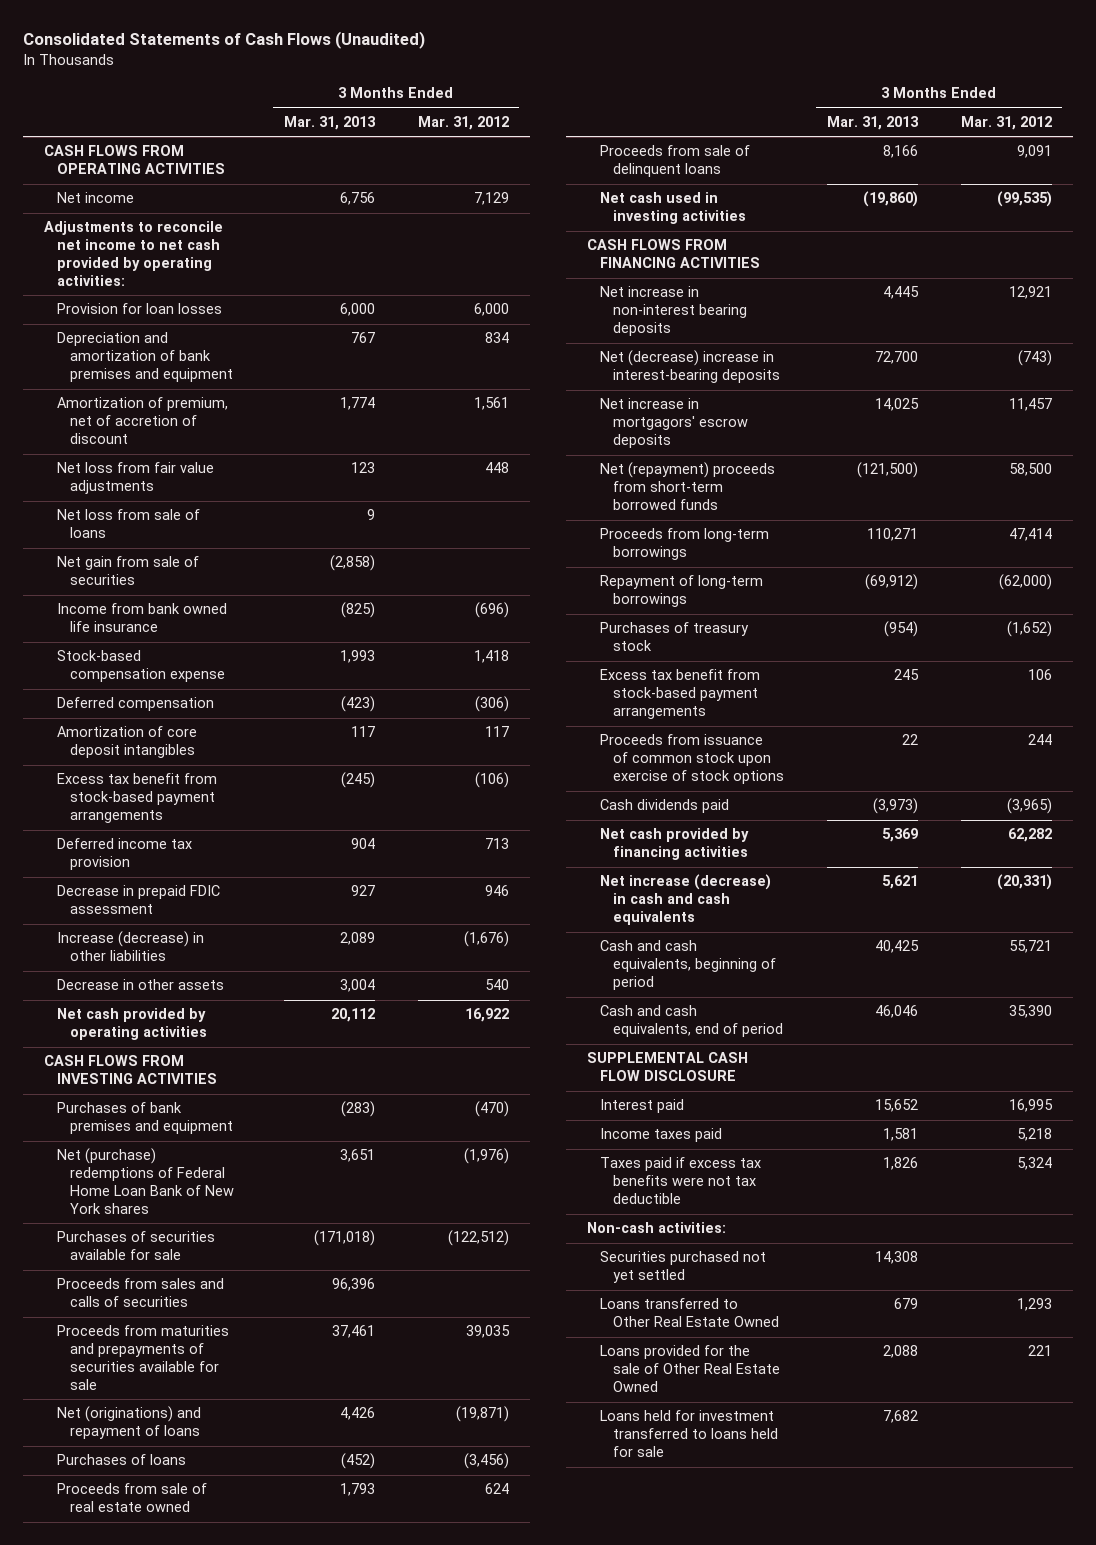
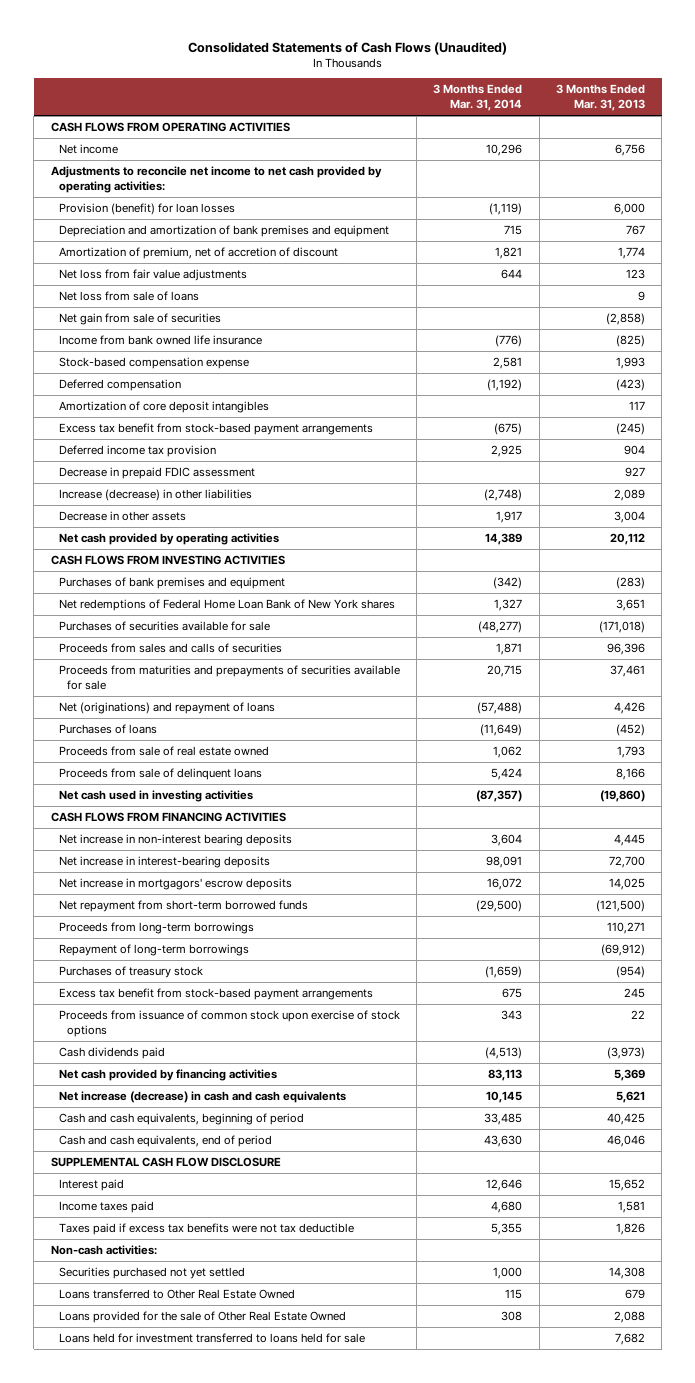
- | 3 Months Ended Mar. 31, 2013 | 3 Months Ended Mar. 31, 2012
+ | 3 Months Ended Mar. 31, 2014 | 3 Months Ended Mar. 31, 2013
- Provision for loan losses | 6,000 | 6,000
+ Provision (benefit) for loan losses | (1,119) | 6,000
- Net (purchase) redemptions of Federal Home Loan Bank of New York shares | 3,651 | (1,976)
+ Net redemptions of Federal Home Loan Bank of New York shares | 1,327 | 3,651
- Net (decrease) increase in interest-bearing deposits | 72,700 | (743)
+ Net increase in interest-bearing deposits | 98,091 | 72,700
- Net (repayment) proceeds from short-term borrowed funds | (121,500) | 58,500
+ Net repayment from short-term borrowed funds | (29,500) | (121,500)

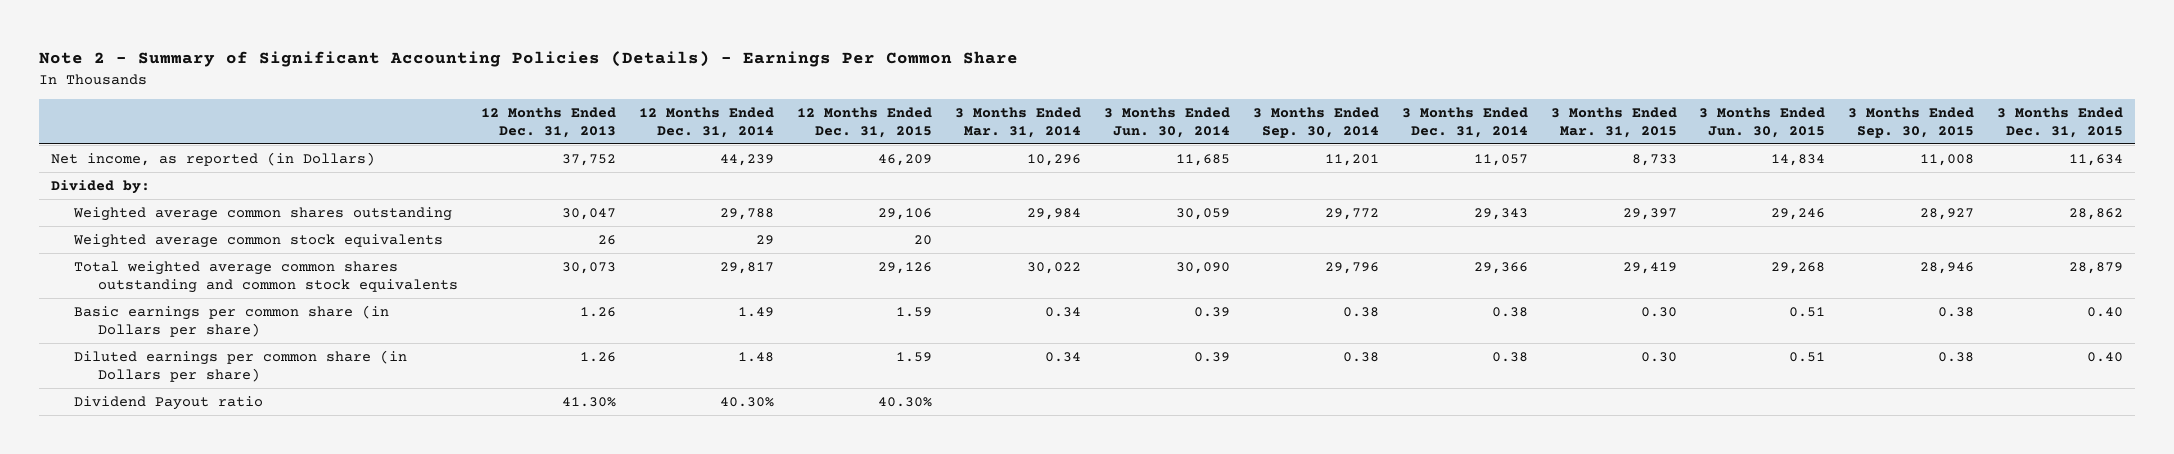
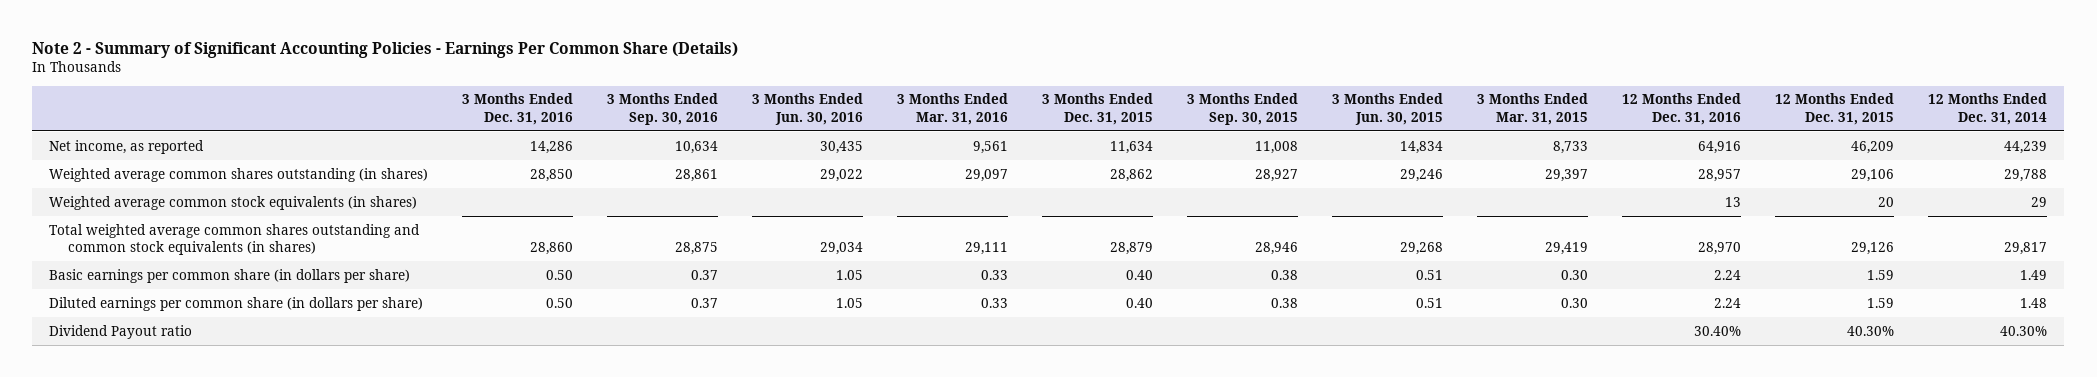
- Note 2 - Summary of Significant Accounting Policies (Details) - Earnings Per Common Share
+ Note 2 - Summary of Significant Accounting Policies - Earnings Per Common Share (Details)
- | 12 Months Ended Dec. 31, 2013 | 12 Months Ended Dec. 31, 2014 | 12 Months Ended Dec. 31, 2015 | 3 Months Ended Mar. 31, 2014 | 3 Months Ended Jun. 30, 2014 | 3 Months Ended Sep. 30, 2014 | 3 Months Ended Dec. 31, 2014 | 3 Months Ended Mar. 31, 2015 | 3 Months Ended Jun. 30, 2015 | 3 Months Ended Sep. 30, 2015 | 3 Months Ended Dec. 31, 2015
+ | 3 Months Ended Dec. 31, 2016 | 3 Months Ended Sep. 30, 2016 | 3 Months Ended Jun. 30, 2016 | 3 Months Ended Mar. 31, 2016 | 3 Months Ended Dec. 31, 2015 | 3 Months Ended Sep. 30, 2015 | 3 Months Ended Jun. 30, 2015 | 3 Months Ended Mar. 31, 2015 | 12 Months Ended Dec. 31, 2016 | 12 Months Ended Dec. 31, 2015 | 12 Months Ended Dec. 31, 2014
- Net income, as reported (in Dollars) | 37,752 | 44,239 | 46,209 | 10,296 | 11,685 | 11,201 | 11,057 | 8,733 | 14,834 | 11,008 | 11,634
- Divided by:
- Weighted average common shares outstanding | 30,047 | 29,788 | 29,106 | 29,984 | 30,059 | 29,772 | 29,343 | 29,397 | 29,246 | 28,927 | 28,862
- Weighted average common stock equivalents | 26 | 29 | 20 | | | | | | | |
- Total weighted average common shares outstanding and common stock equivalents | 30,073 | 29,817 | 29,126 | 30,022 | 30,090 | 29,796 | 29,366 | 29,419 | 29,268 | 28,946 | 28,879
- Basic earnings per common share (in Dollars per share) | 1.26 | 1.49 | 1.59 | 0.34 | 0.39 | 0.38 | 0.38 | 0.30 | 0.51 | 0.38 | 0.40
- Diluted earnings per common share (in Dollars per share) | 1.26 | 1.48 | 1.59 | 0.34 | 0.39 | 0.38 | 0.38 | 0.30 | 0.51 | 0.38 | 0.40
+ Net income, as reported | 14,286 | 10,634 | 30,435 | 9,561 | 11,634 | 11,008 | 14,834 | 8,733 | 64,916 | 46,209 | 44,239
+ Weighted average common shares outstanding (in shares) | 28,850 | 28,861 | 29,022 | 29,097 | 28,862 | 28,927 | 29,246 | 29,397 | 28,957 | 29,106 | 29,788
+ Weighted average common stock equivalents (in shares) | | | | | | | | | 13 | 20 | 29
+ Total weighted average common shares outstanding and common stock equivalents (in shares) | 28,860 | 28,875 | 29,034 | 29,111 | 28,879 | 28,946 | 29,268 | 29,419 | 28,970 | 29,126 | 29,817
+ Basic earnings per common share (in dollars per share) | 0.50 | 0.37 | 1.05 | 0.33 | 0.40 | 0.38 | 0.51 | 0.30 | 2.24 | 1.59 | 1.49
+ Diluted earnings per common share (in dollars per share) | 0.50 | 0.37 | 1.05 | 0.33 | 0.40 | 0.38 | 0.51 | 0.30 | 2.24 | 1.59 | 1.48

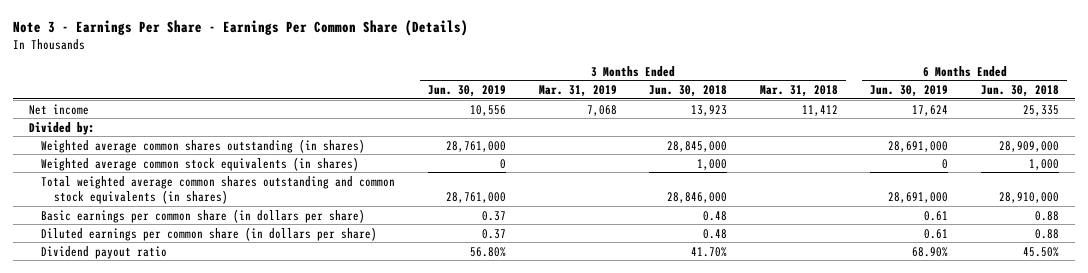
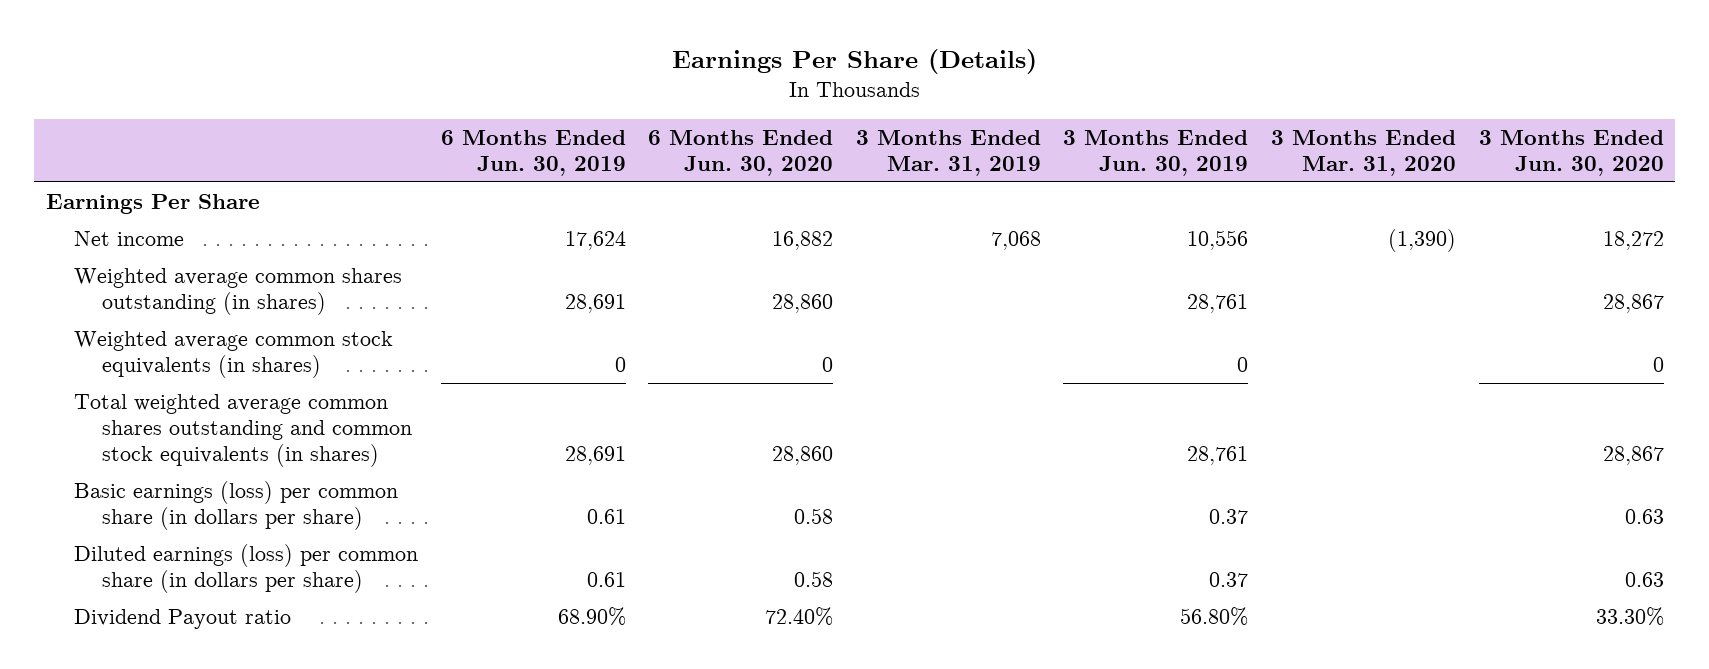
- Note 3 - Earnings Per Share - Earnings Per Common Share (Details)
+ Earnings Per Share (Details)
- | 3 Months Ended Jun. 30, 2019 | 3 Months Ended Mar. 31, 2019 | 3 Months Ended Jun. 30, 2018 | 3 Months Ended Mar. 31, 2018 | 6 Months Ended Jun. 30, 2019 | 6 Months Ended Jun. 30, 2018
+ | 6 Months Ended Jun. 30, 2019 | 6 Months Ended Jun. 30, 2020 | 3 Months Ended Mar. 31, 2019 | 3 Months Ended Jun. 30, 2019 | 3 Months Ended Mar. 31, 2020 | 3 Months Ended Jun. 30, 2020
+ Earnings Per Share
- Divided by:
- Weighted average common shares outstanding (in shares) | 28,761,000 | | 28,845,000 | | 28,691,000 | 28,909,000
+ Weighted average common shares outstanding (in shares) | 28,691 | 28,860 | | 28,761 | | 28,867
- Total weighted average common shares outstanding and common stock equivalents (in shares) | 28,761,000 | | 28,846,000 | | 28,691,000 | 28,910,000
- Basic earnings per common share (in dollars per share) | 0.37 | | 0.48 | | 0.61 | 0.88
- Diluted earnings per common share (in dollars per share) | 0.37 | | 0.48 | | 0.61 | 0.88
- Dividend payout ratio | 56.80% | | 41.70% | | 68.90% | 45.50%
+ Total weighted average common shares outstanding and common stock equivalents (in shares) | 28,691 | 28,860 | | 28,761 | | 28,867
+ Basic earnings (loss) per common share (in dollars per share) | 0.61 | 0.58 | | 0.37 | | 0.63
+ Diluted earnings (loss) per common share (in dollars per share) | 0.61 | 0.58 | | 0.37 | | 0.63
+ Dividend Payout ratio | 68.90% | 72.40% | | 56.80% | | 33.30%

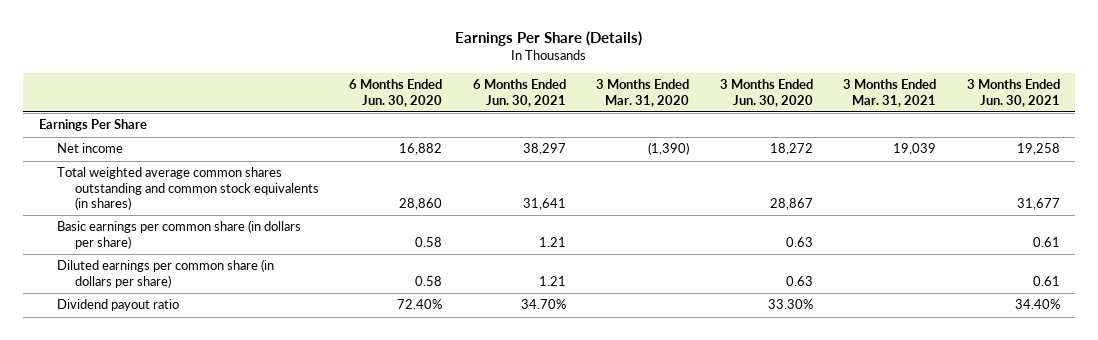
- | 6 Months Ended Jun. 30, 2019 | 6 Months Ended Jun. 30, 2020 | 3 Months Ended Mar. 31, 2019 | 3 Months Ended Jun. 30, 2019 | 3 Months Ended Mar. 31, 2020 | 3 Months Ended Jun. 30, 2020
+ | 6 Months Ended Jun. 30, 2020 | 6 Months Ended Jun. 30, 2021 | 3 Months Ended Mar. 31, 2020 | 3 Months Ended Jun. 30, 2020 | 3 Months Ended Mar. 31, 2021 | 3 Months Ended Jun. 30, 2021
- Weighted average common shares outstanding (in shares) | 28,691 | 28,860 | | 28,761 | | 28,867
- Weighted average common stock equivalents (in shares) | 0 | 0 | | 0 | | 0
- Basic earnings (loss) per common share (in dollars per share) | 0.61 | 0.58 | | 0.37 | | 0.63
- Diluted earnings (loss) per common share (in dollars per share) | 0.61 | 0.58 | | 0.37 | | 0.63
- Dividend Payout ratio | 68.90% | 72.40% | | 56.80% | | 33.30%
+ Basic earnings per common share (in dollars per share) | 0.58 | 1.21 | | 0.63 | | 0.61
+ Diluted earnings per common share (in dollars per share) | 0.58 | 1.21 | | 0.63 | | 0.61
+ Dividend payout ratio | 72.40% | 34.70% | | 33.30% | | 34.40%

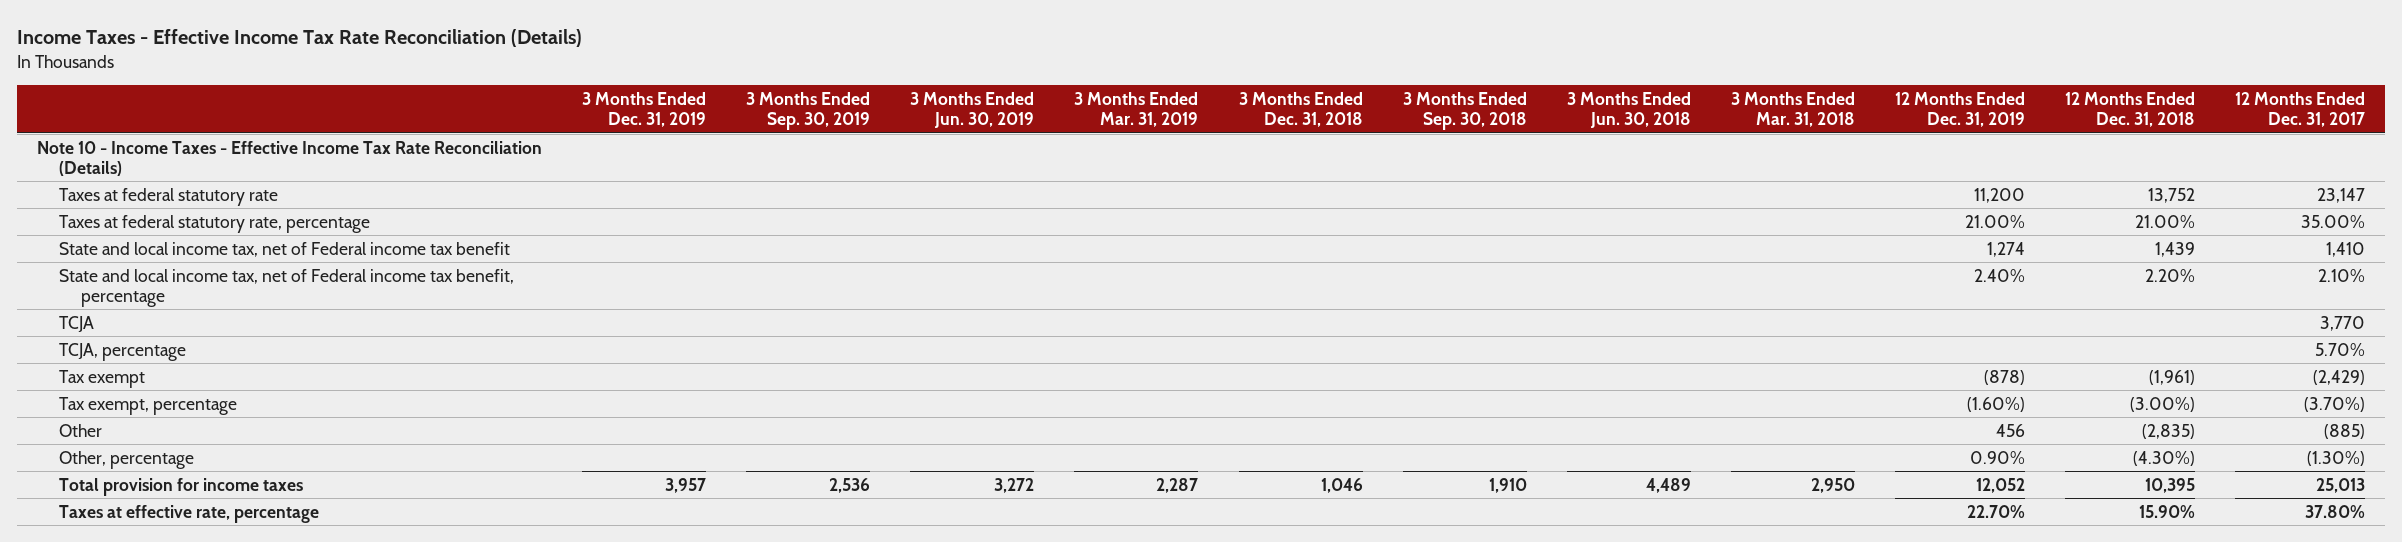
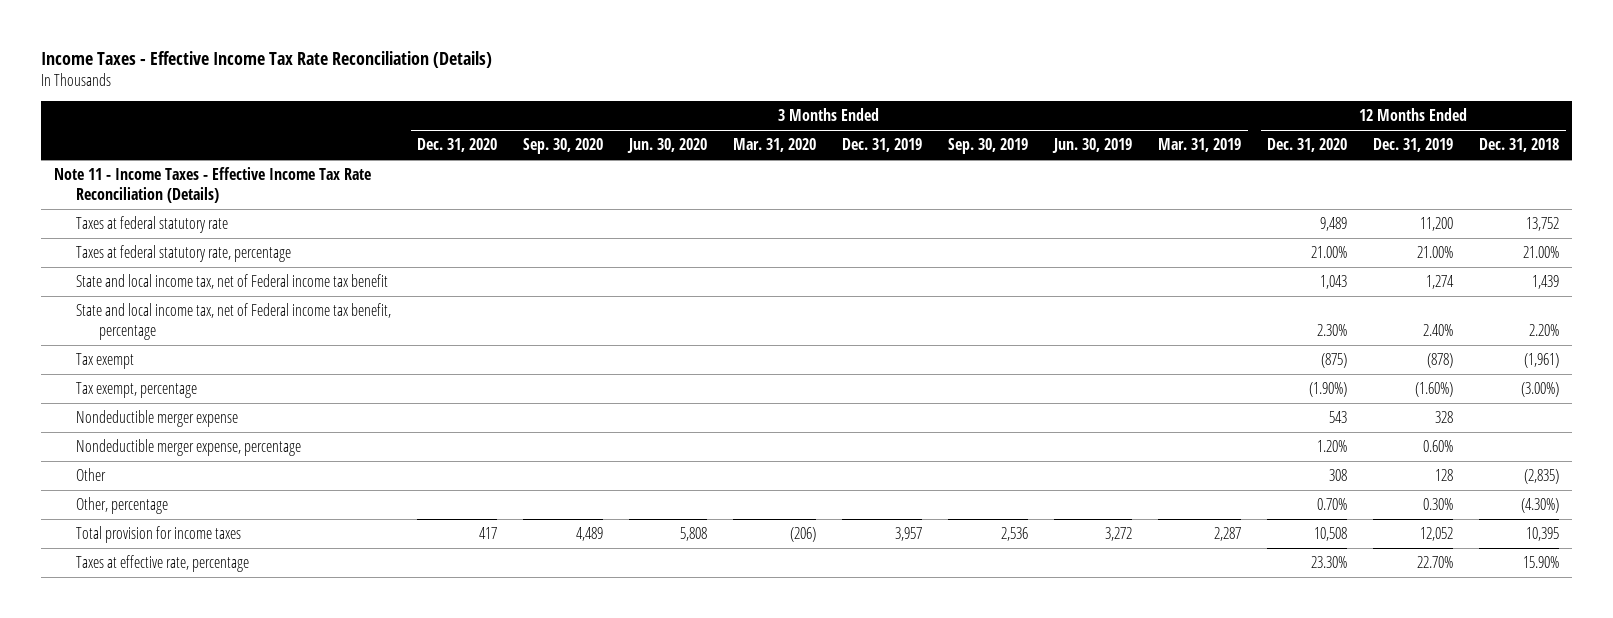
- | 3 Months Ended Dec. 31, 2019 | 3 Months Ended Sep. 30, 2019 | 3 Months Ended Jun. 30, 2019 | 3 Months Ended Mar. 31, 2019 | 3 Months Ended Dec. 31, 2018 | 3 Months Ended Sep. 30, 2018 | 3 Months Ended Jun. 30, 2018 | 3 Months Ended Mar. 31, 2018 | 12 Months Ended Dec. 31, 2019 | 12 Months Ended Dec. 31, 2018 | 12 Months Ended Dec. 31, 2017
+ | 3 Months Ended Dec. 31, 2020 | 3 Months Ended Sep. 30, 2020 | 3 Months Ended Jun. 30, 2020 | 3 Months Ended Mar. 31, 2020 | 3 Months Ended Dec. 31, 2019 | 3 Months Ended Sep. 30, 2019 | 3 Months Ended Jun. 30, 2019 | 3 Months Ended Mar. 31, 2019 | 12 Months Ended Dec. 31, 2020 | 12 Months Ended Dec. 31, 2019 | 12 Months Ended Dec. 31, 2018
- Note 10 - Income Taxes - Effective Income Tax Rate Reconciliation (Details)
+ Note 11 - Income Taxes - Effective Income Tax Rate Reconciliation (Details)
- TCJA | | | | | | | | | | | 3,770
- TCJA, percentage | | | | | | | | | | | 5.70%
- Other | | | | | | | | | 456 | (2,835) | (885)
- Other, percentage | | | | | | | | | 0.90% | (4.30%) | (1.30%)
+ Nondeductible merger expense | | | | | | | | | 543 | 328 |
+ Nondeductible merger expense, percentage | | | | | | | | | 1.20% | 0.60% |
+ Other | | | | | | | | | 308 | 128 | (2,835)
+ Other, percentage | | | | | | | | | 0.70% | 0.30% | (4.30%)

